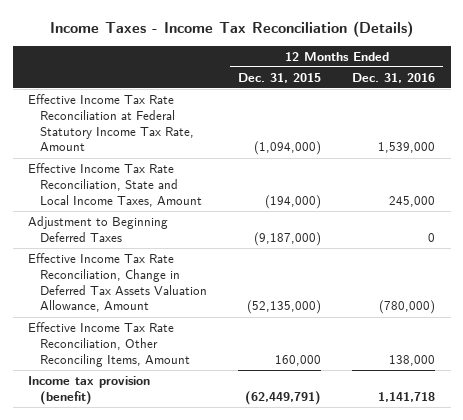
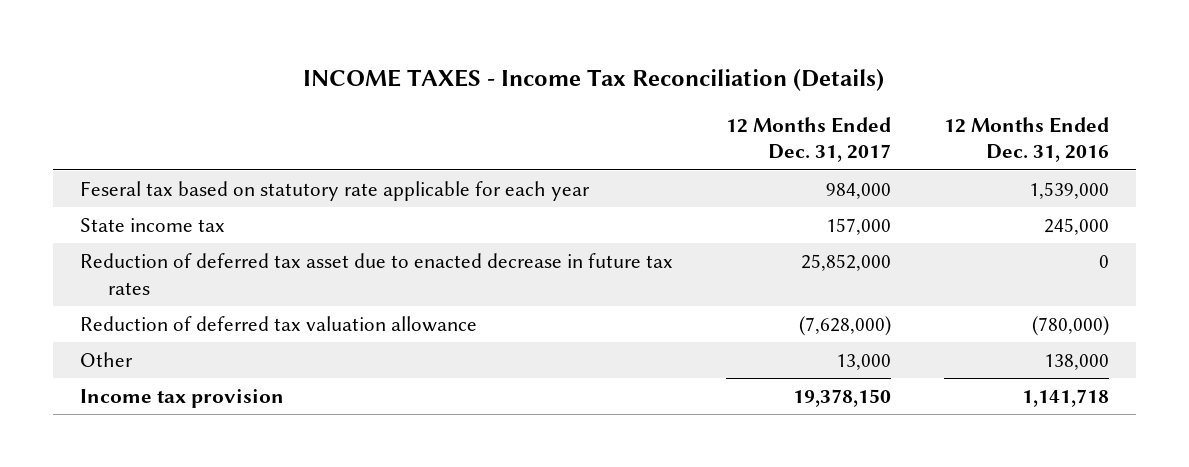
- Income Taxes - Income Tax Reconciliation (Details)
+ INCOME TAXES - Income Tax Reconciliation (Details)
- | 12 Months Ended Dec. 31, 2015 | 12 Months Ended Dec. 31, 2016
+ | 12 Months Ended Dec. 31, 2017 | 12 Months Ended Dec. 31, 2016
- Effective Income Tax Rate Reconciliation at Federal Statutory Income Tax Rate, Amount | (1,094,000) | 1,539,000
- Effective Income Tax Rate Reconciliation, State and Local Income Taxes, Amount | (194,000) | 245,000
- Adjustment to Beginning Deferred Taxes | (9,187,000) | 0
- Effective Income Tax Rate Reconciliation, Change in Deferred Tax Assets Valuation Allowance, Amount | (52,135,000) | (780,000)
- Effective Income Tax Rate Reconciliation, Other Reconciling Items, Amount | 160,000 | 138,000
- Income tax provision (benefit) | (62,449,791) | 1,141,718
+ Feseral tax based on statutory rate applicable for each year | 984,000 | 1,539,000
+ State income tax | 157,000 | 245,000
+ Reduction of deferred tax asset due to enacted decrease in future tax rates | 25,852,000 | 0
+ Reduction of deferred tax valuation allowance | (7,628,000) | (780,000)
+ Other | 13,000 | 138,000
+ Income tax provision | 19,378,150 | 1,141,718

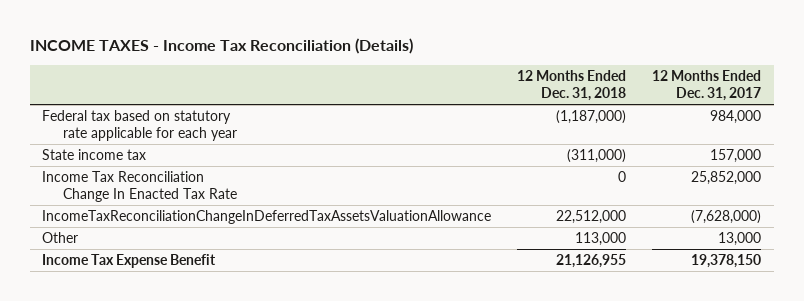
- | 12 Months Ended Dec. 31, 2017 | 12 Months Ended Dec. 31, 2016
+ | 12 Months Ended Dec. 31, 2018 | 12 Months Ended Dec. 31, 2017
- Feseral tax based on statutory rate applicable for each year | 984,000 | 1,539,000
+ Federal tax based on statutory rate applicable for each year | (1,187,000) | 984,000
- Reduction of deferred tax asset due to enacted decrease in future tax rates | 25,852,000 | 0
- Reduction of deferred tax valuation allowance | (7,628,000) | (780,000)
+ Income Tax Reconciliation Change In Enacted Tax Rate | 0 | 25,852,000
+ IncomeTaxReconciliationChangeInDeferredTaxAssetsValuationAllowance | 22,512,000 | (7,628,000)
- Income tax provision | 19,378,150 | 1,141,718
+ Income Tax Expense Benefit | 21,126,955 | 19,378,150

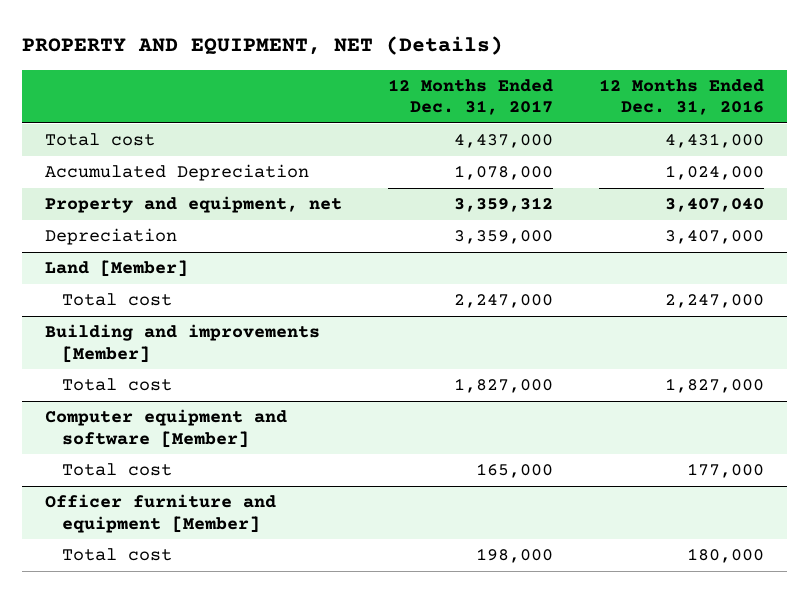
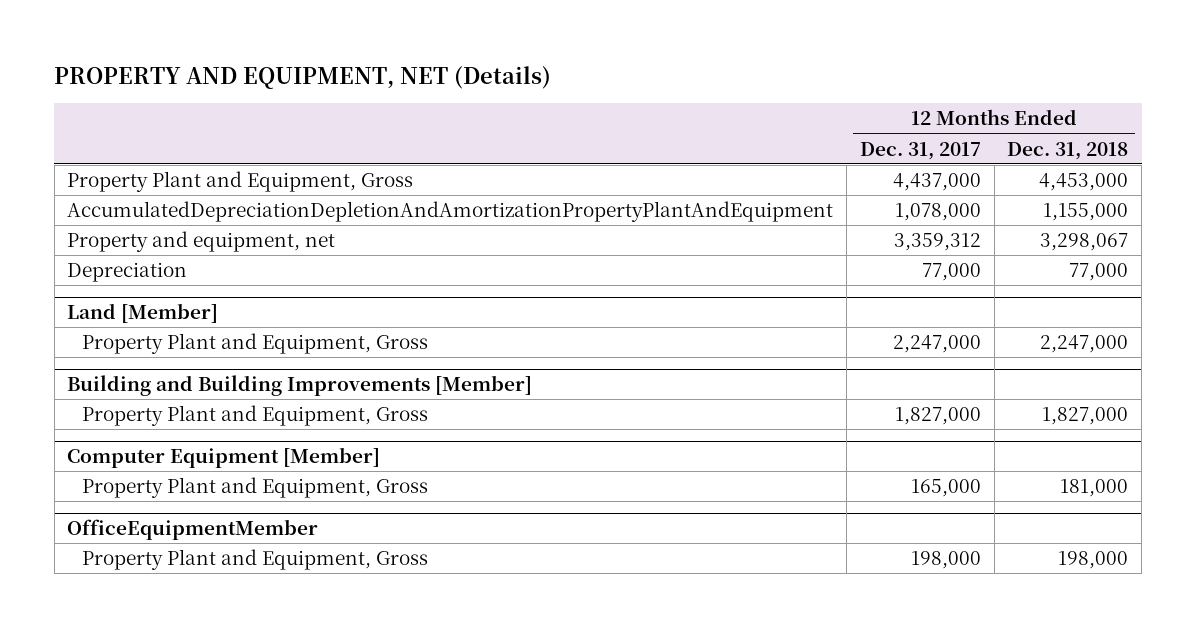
- | 12 Months Ended Dec. 31, 2017 | 12 Months Ended Dec. 31, 2016
+ | 12 Months Ended Dec. 31, 2017 | 12 Months Ended Dec. 31, 2018
- Total cost | 4,437,000 | 4,431,000
- Accumulated Depreciation | 1,078,000 | 1,024,000
+ Property Plant and Equipment, Gross | 4,437,000 | 4,453,000
+ AccumulatedDepreciationDepletionAndAmortizationPropertyPlantAndEquipment | 1,078,000 | 1,155,000
- Depreciation | 3,359,000 | 3,407,000
+ Depreciation | 77,000 | 77,000
@ Land [Member]
- Total cost | 2,247,000 | 2,247,000
- Building and improvements [Member]
- Total cost | 1,827,000 | 1,827,000
- Computer equipment and software [Member]
- Total cost | 165,000 | 177,000
- Officer furniture and equipment [Member]
- Total cost | 198,000 | 180,000
@ Land [Member]
+ Property Plant and Equipment, Gross | 2,247,000 | 2,247,000
+ Building and Building Improvements [Member]
+ Property Plant and Equipment, Gross | 1,827,000 | 1,827,000
+ Computer Equipment [Member]
+ Property Plant and Equipment, Gross | 165,000 | 181,000
+ OfficeEquipmentMember
+ Property Plant and Equipment, Gross | 198,000 | 198,000

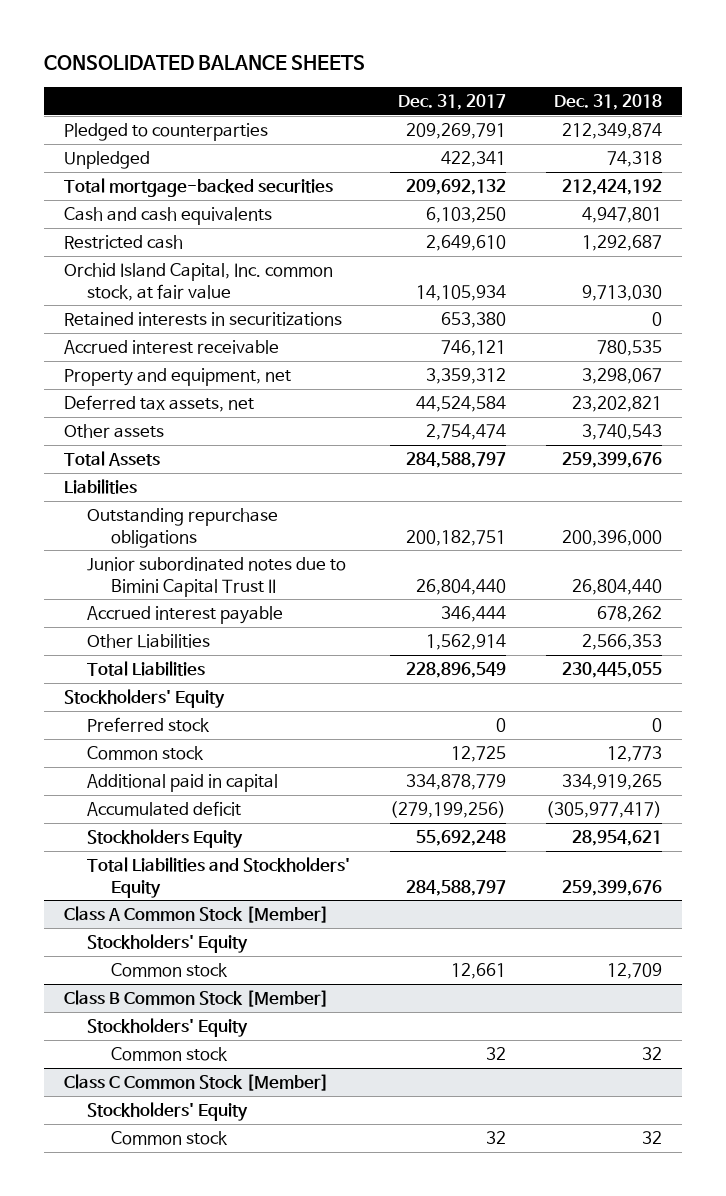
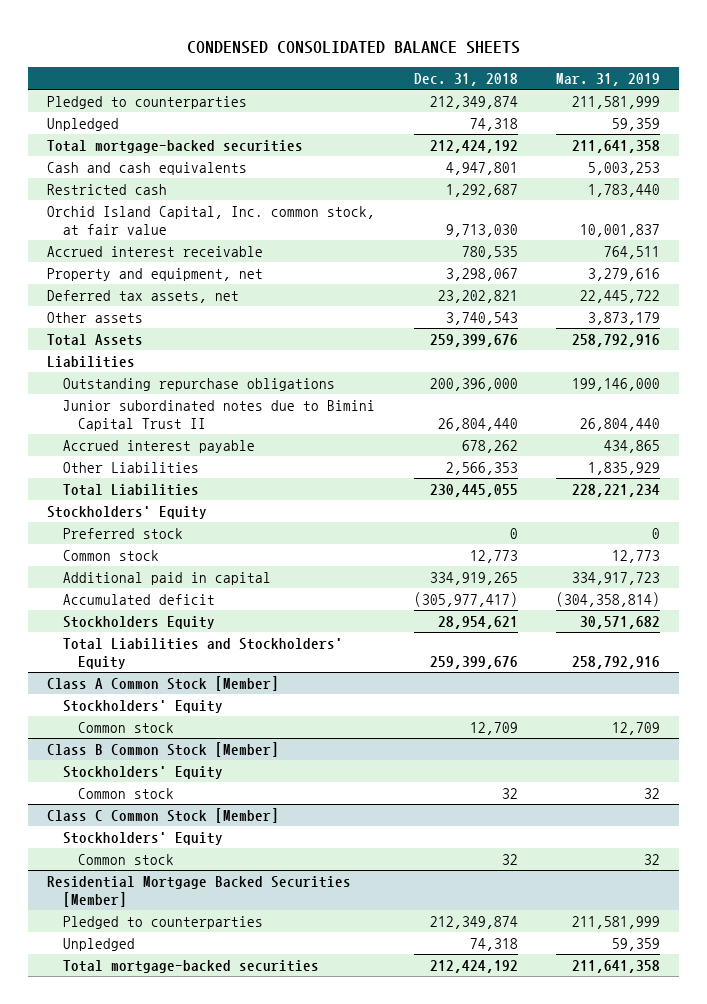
- CONSOLIDATED BALANCE SHEETS
+ CONDENSED CONSOLIDATED BALANCE SHEETS
- | Dec. 31, 2017 | Dec. 31, 2018
+ | Dec. 31, 2018 | Mar. 31, 2019
- Retained interests in securitizations | 653,380 | 0
+ Residential Mortgage Backed Securities [Member]
+ Pledged to counterparties | 212,349,874 | 211,581,999
+ Unpledged | 74,318 | 59,359
+ Total mortgage-backed securities | 212,424,192 | 211,641,358

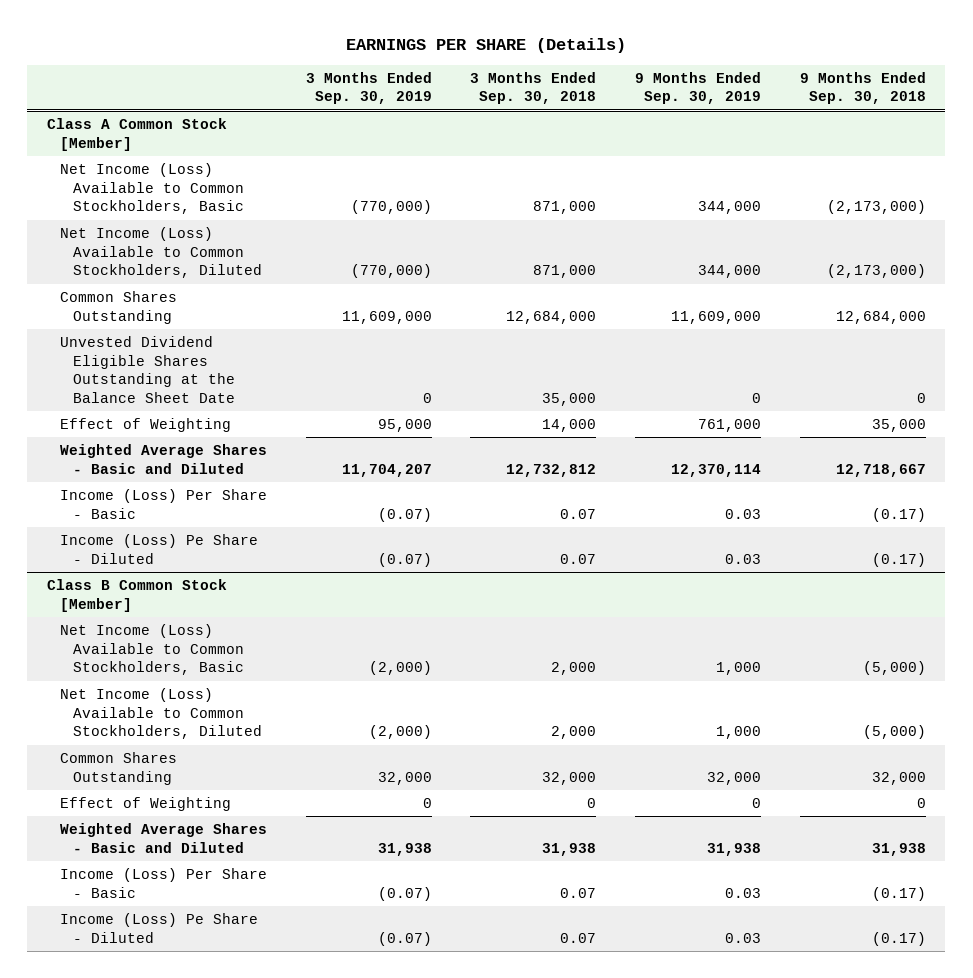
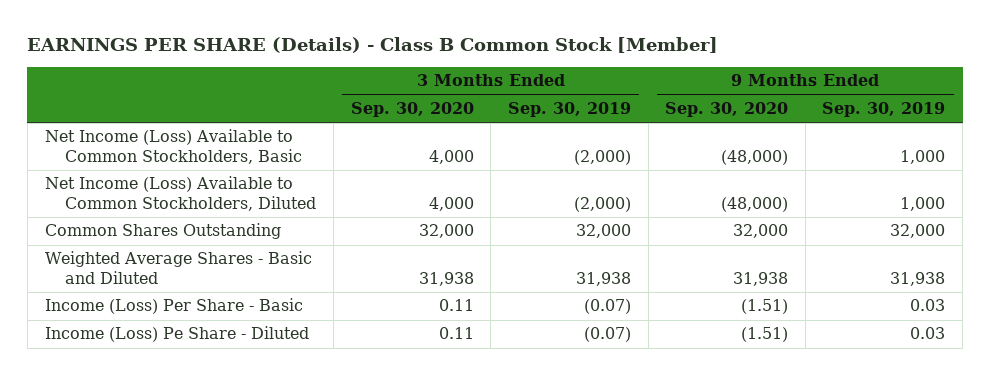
- EARNINGS PER SHARE (Details)
+ EARNINGS PER SHARE (Details) - Class B Common Stock [Member]
- | 3 Months Ended Sep. 30, 2019 | 3 Months Ended Sep. 30, 2018 | 9 Months Ended Sep. 30, 2019 | 9 Months Ended Sep. 30, 2018
+ | 3 Months Ended Sep. 30, 2020 | 3 Months Ended Sep. 30, 2019 | 9 Months Ended Sep. 30, 2020 | 9 Months Ended Sep. 30, 2019
- Class A Common Stock [Member]
- Net Income (Loss) Available to Common Stockholders, Basic | (770,000) | 871,000 | 344,000 | (2,173,000)
- Net Income (Loss) Available to Common Stockholders, Diluted | (770,000) | 871,000 | 344,000 | (2,173,000)
- Common Shares Outstanding | 11,609,000 | 12,684,000 | 11,609,000 | 12,684,000
- Unvested Dividend Eligible Shares Outstanding at the Balance Sheet Date | 0 | 35,000 | 0 | 0
- Effect of Weighting | 95,000 | 14,000 | 761,000 | 35,000
- Weighted Average Shares - Basic and Diluted | 11,704,207 | 12,732,812 | 12,370,114 | 12,718,667
- Income (Loss) Per Share - Basic | (0.07) | 0.07 | 0.03 | (0.17)
- Income (Loss) Pe Share - Diluted | (0.07) | 0.07 | 0.03 | (0.17)
- Class B Common Stock [Member]
- Effect of Weighting | 0 | 0 | 0 | 0

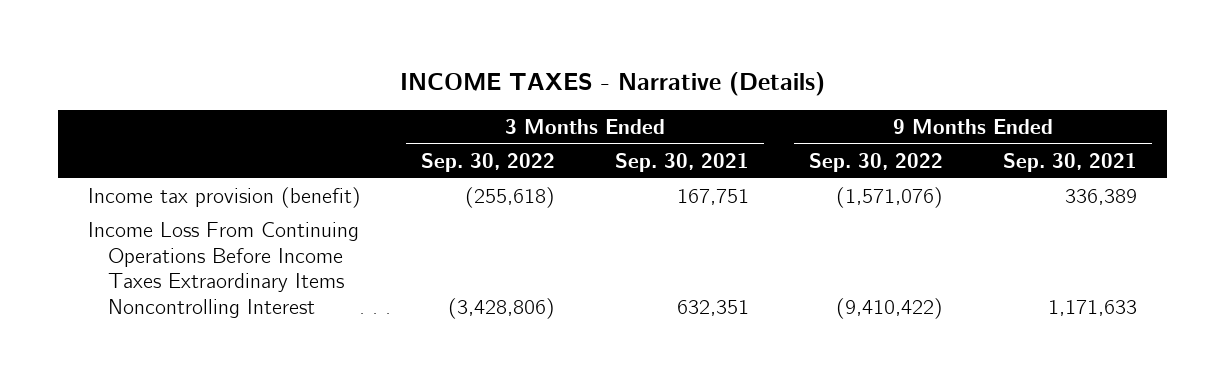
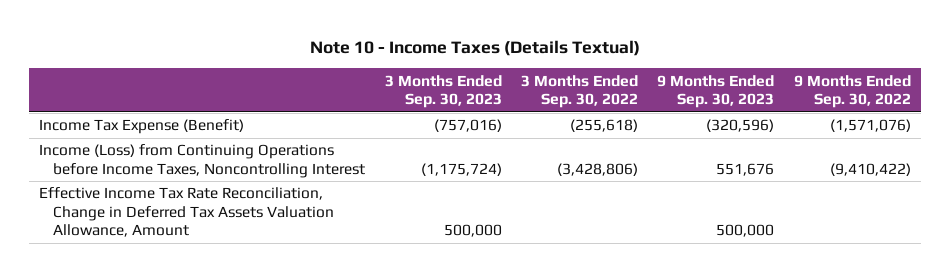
- INCOME TAXES - Narrative (Details)
+ Note 10 - Income Taxes (Details Textual)
- | 3 Months Ended Sep. 30, 2022 | 3 Months Ended Sep. 30, 2021 | 9 Months Ended Sep. 30, 2022 | 9 Months Ended Sep. 30, 2021
+ | 3 Months Ended Sep. 30, 2023 | 3 Months Ended Sep. 30, 2022 | 9 Months Ended Sep. 30, 2023 | 9 Months Ended Sep. 30, 2022
- Income tax provision (benefit) | (255,618) | 167,751 | (1,571,076) | 336,389
- Income Loss From Continuing Operations Before Income Taxes Extraordinary Items Noncontrolling Interest | (3,428,806) | 632,351 | (9,410,422) | 1,171,633
+ Income Tax Expense (Benefit) | (757,016) | (255,618) | (320,596) | (1,571,076)
+ Income (Loss) from Continuing Operations before Income Taxes, Noncontrolling Interest | (1,175,724) | (3,428,806) | 551,676 | (9,410,422)
+ Effective Income Tax Rate Reconciliation, Change in Deferred Tax Assets Valuation Allowance, Amount | 500,000 | | 500,000 |

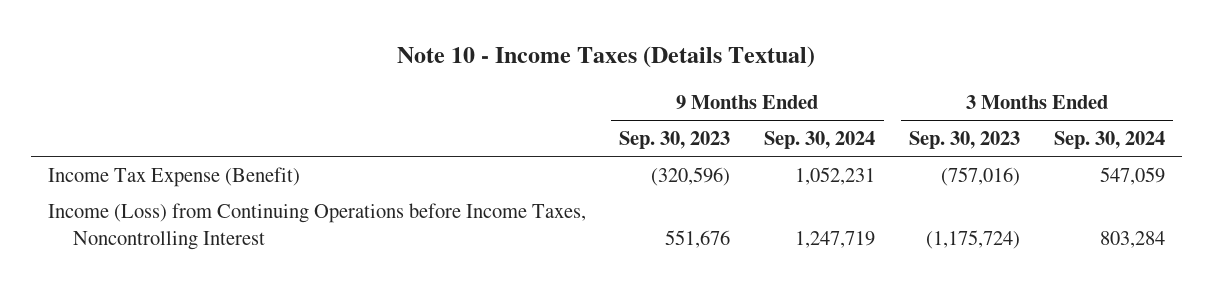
- | 3 Months Ended Sep. 30, 2023 | 3 Months Ended Sep. 30, 2022 | 9 Months Ended Sep. 30, 2023 | 9 Months Ended Sep. 30, 2022
+ | 9 Months Ended Sep. 30, 2023 | 9 Months Ended Sep. 30, 2024 | 3 Months Ended Sep. 30, 2023 | 3 Months Ended Sep. 30, 2024
- Effective Income Tax Rate Reconciliation, Change in Deferred Tax Assets Valuation Allowance, Amount | 500,000 | | 500,000 |

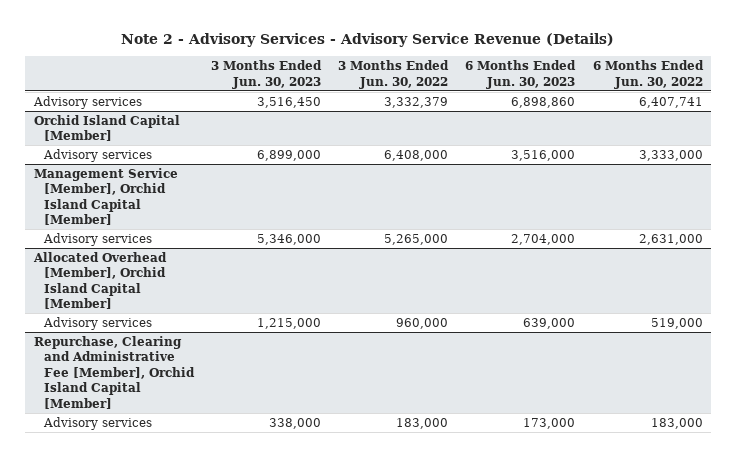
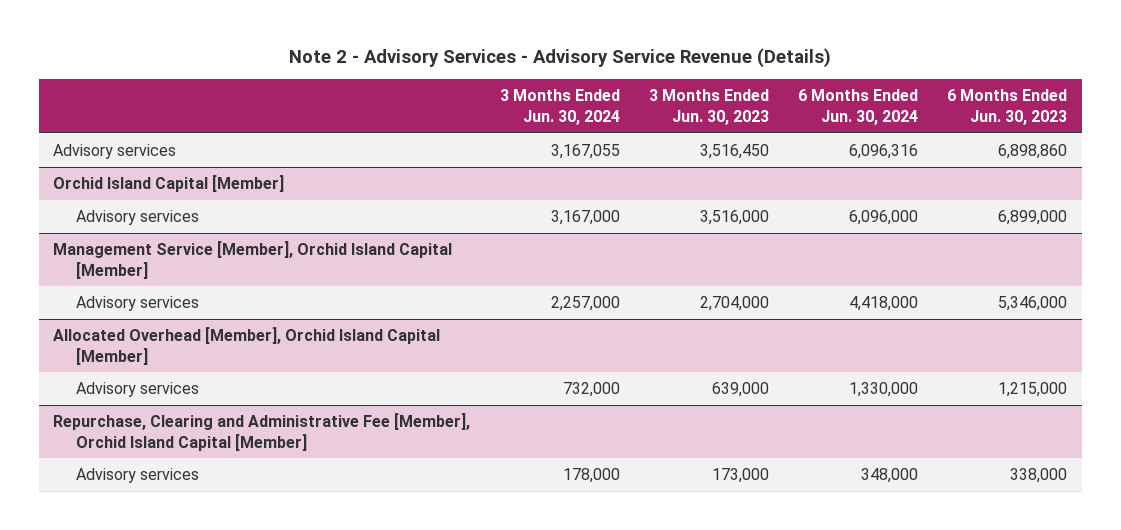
- | 3 Months Ended Jun. 30, 2023 | 3 Months Ended Jun. 30, 2022 | 6 Months Ended Jun. 30, 2023 | 6 Months Ended Jun. 30, 2022
+ | 3 Months Ended Jun. 30, 2024 | 3 Months Ended Jun. 30, 2023 | 6 Months Ended Jun. 30, 2024 | 6 Months Ended Jun. 30, 2023
@ Orchid Island Capital [Member]
- Advisory services | 6,899,000 | 6,408,000 | 3,516,000 | 3,333,000
+ Advisory services | 3,167,000 | 3,516,000 | 6,096,000 | 6,899,000
@ Management Service [Member], Orchid Island Capital [Member]
- Advisory services | 5,346,000 | 5,265,000 | 2,704,000 | 2,631,000
+ Advisory services | 2,257,000 | 2,704,000 | 4,418,000 | 5,346,000
@ Allocated Overhead [Member], Orchid Island Capital [Member]
- Advisory services | 1,215,000 | 960,000 | 639,000 | 519,000
+ Advisory services | 732,000 | 639,000 | 1,330,000 | 1,215,000
@ Repurchase, Clearing and Administrative Fee [Member], Orchid Island Capital [Member]
- Advisory services | 338,000 | 183,000 | 173,000 | 183,000
+ Advisory services | 178,000 | 173,000 | 348,000 | 338,000

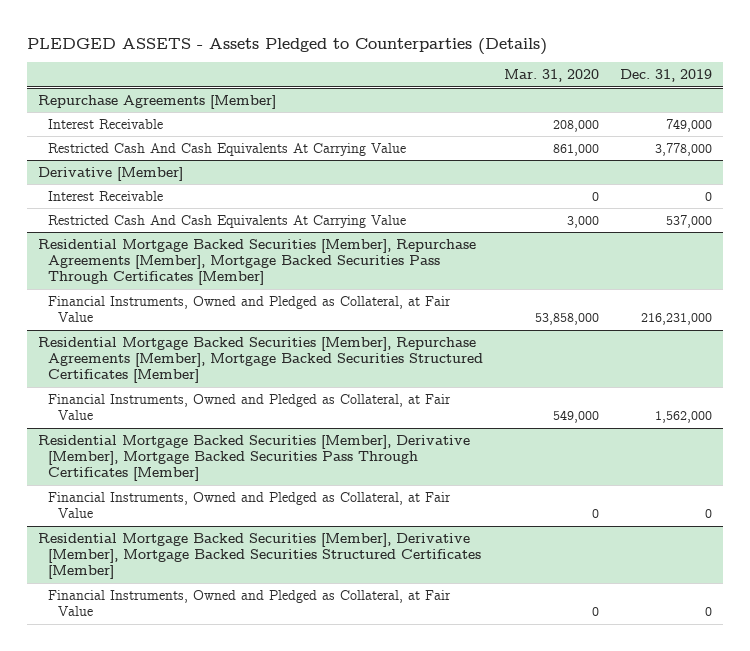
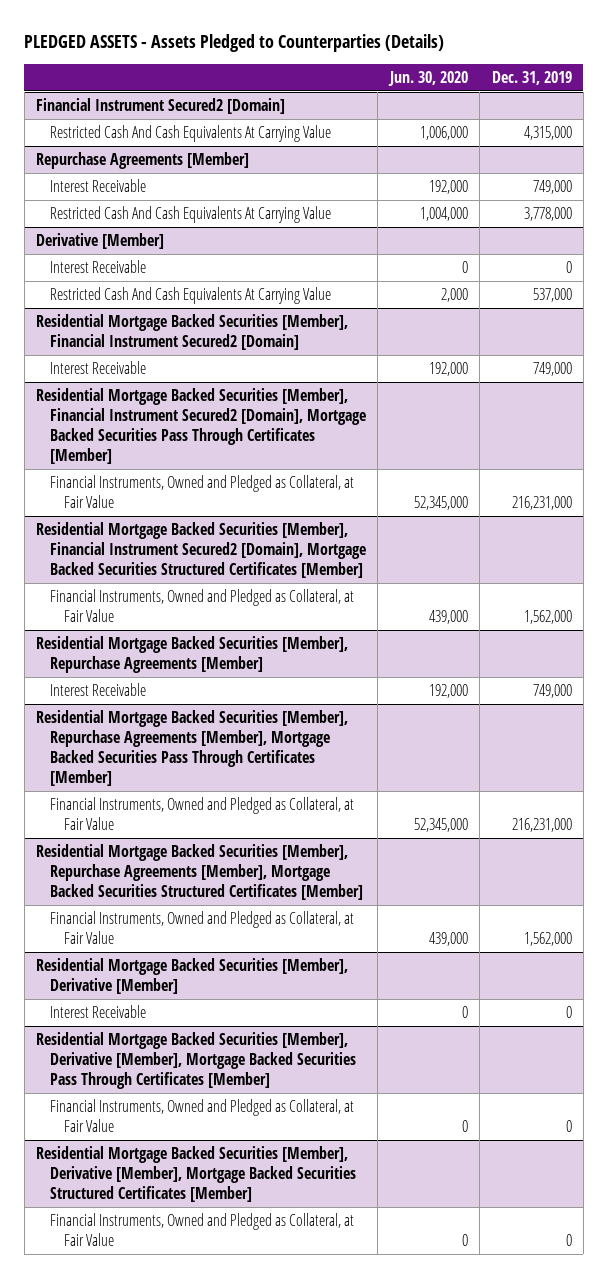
- | Mar. 31, 2020 | Dec. 31, 2019
+ | Jun. 30, 2020 | Dec. 31, 2019
+ Financial Instrument Secured2 [Domain]
+ Restricted Cash And Cash Equivalents At Carrying Value | 1,006,000 | 4,315,000
+ Residential Mortgage Backed Securities [Member], Financial Instrument Secured2 [Domain]
+ Interest Receivable | 192,000 | 749,000
+ Residential Mortgage Backed Securities [Member], Financial Instrument Secured2 [Domain], Mortgage Backed Securities Pass Through Certificates [Member]
+ Financial Instruments, Owned and Pledged as Collateral, at Fair Value | 52,345,000 | 216,231,000
+ Residential Mortgage Backed Securities [Member], Financial Instrument Secured2 [Domain], Mortgage Backed Securities Structured Certificates [Member]
+ Financial Instruments, Owned and Pledged as Collateral, at Fair Value | 439,000 | 1,562,000
+ Residential Mortgage Backed Securities [Member], Repurchase Agreements [Member]
+ Interest Receivable | 192,000 | 749,000
+ Residential Mortgage Backed Securities [Member], Derivative [Member]
+ Interest Receivable | 0 | 0

